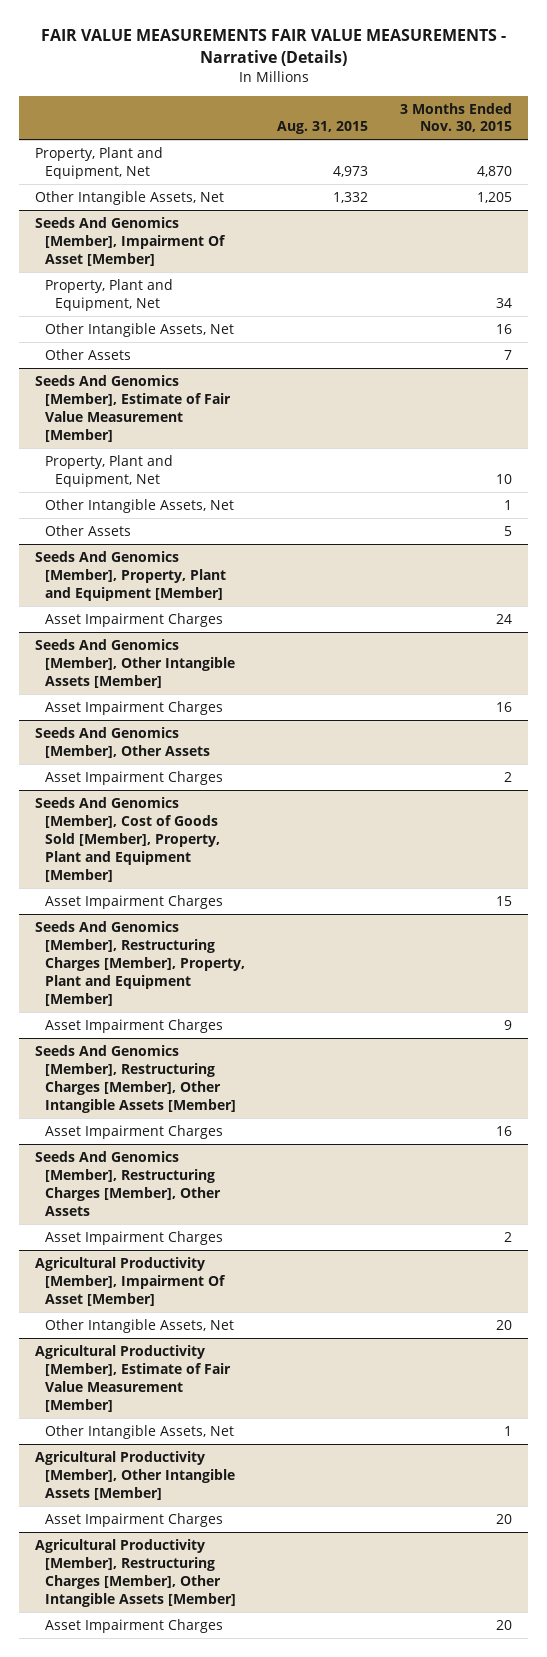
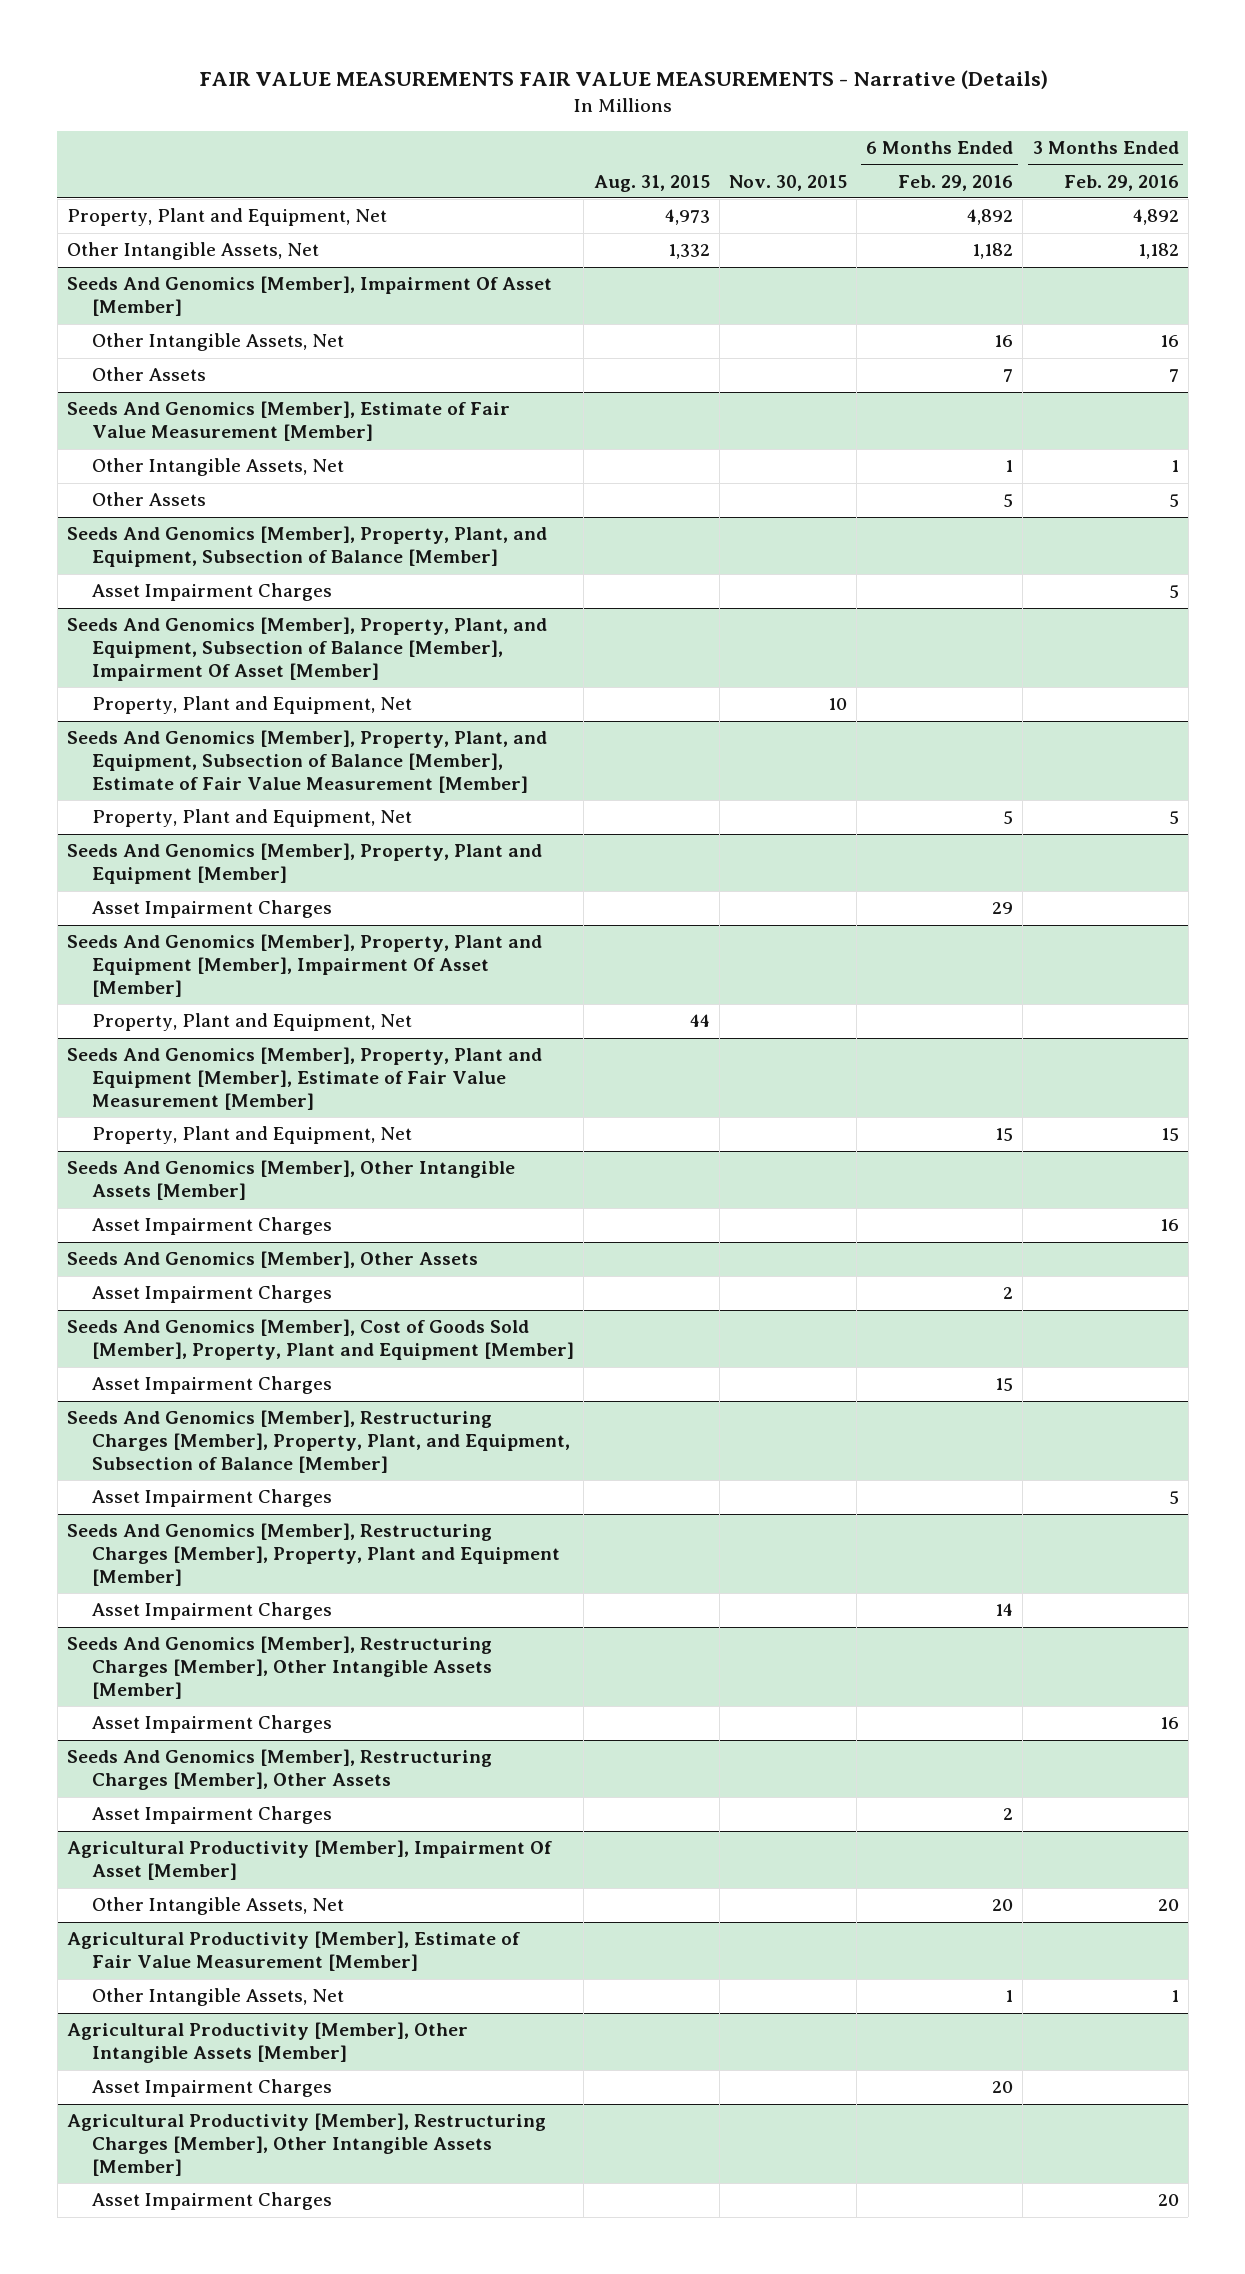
- | Aug. 31, 2015 | 3 Months Ended Nov. 30, 2015
+ | Aug. 31, 2015 | Nov. 30, 2015 | 6 Months Ended Feb. 29, 2016 | 3 Months Ended Feb. 29, 2016
@ Seeds And Genomics [Member], Impairment Of Asset [Member]
- Property, Plant and Equipment, Net | | 34
@ Seeds And Genomics [Member], Estimate of Fair Value Measurement [Member]
- Property, Plant and Equipment, Net | | 10
+ Seeds And Genomics [Member], Property, Plant, and Equipment, Subsection of Balance [Member]
+ Asset Impairment Charges | | | | 5
+ Seeds And Genomics [Member], Property, Plant, and Equipment, Subsection of Balance [Member], Impairment Of Asset [Member]
+ Property, Plant and Equipment, Net | | 10 | |
+ Seeds And Genomics [Member], Property, Plant, and Equipment, Subsection of Balance [Member], Estimate of Fair Value Measurement [Member]
+ Property, Plant and Equipment, Net | | | 5 | 5
+ Seeds And Genomics [Member], Property, Plant and Equipment [Member], Impairment Of Asset [Member]
+ Property, Plant and Equipment, Net | 44 | | |
+ Seeds And Genomics [Member], Property, Plant and Equipment [Member], Estimate of Fair Value Measurement [Member]
+ Property, Plant and Equipment, Net | | | 15 | 15
+ Seeds And Genomics [Member], Restructuring Charges [Member], Property, Plant, and Equipment, Subsection of Balance [Member]
+ Asset Impairment Charges | | | | 5

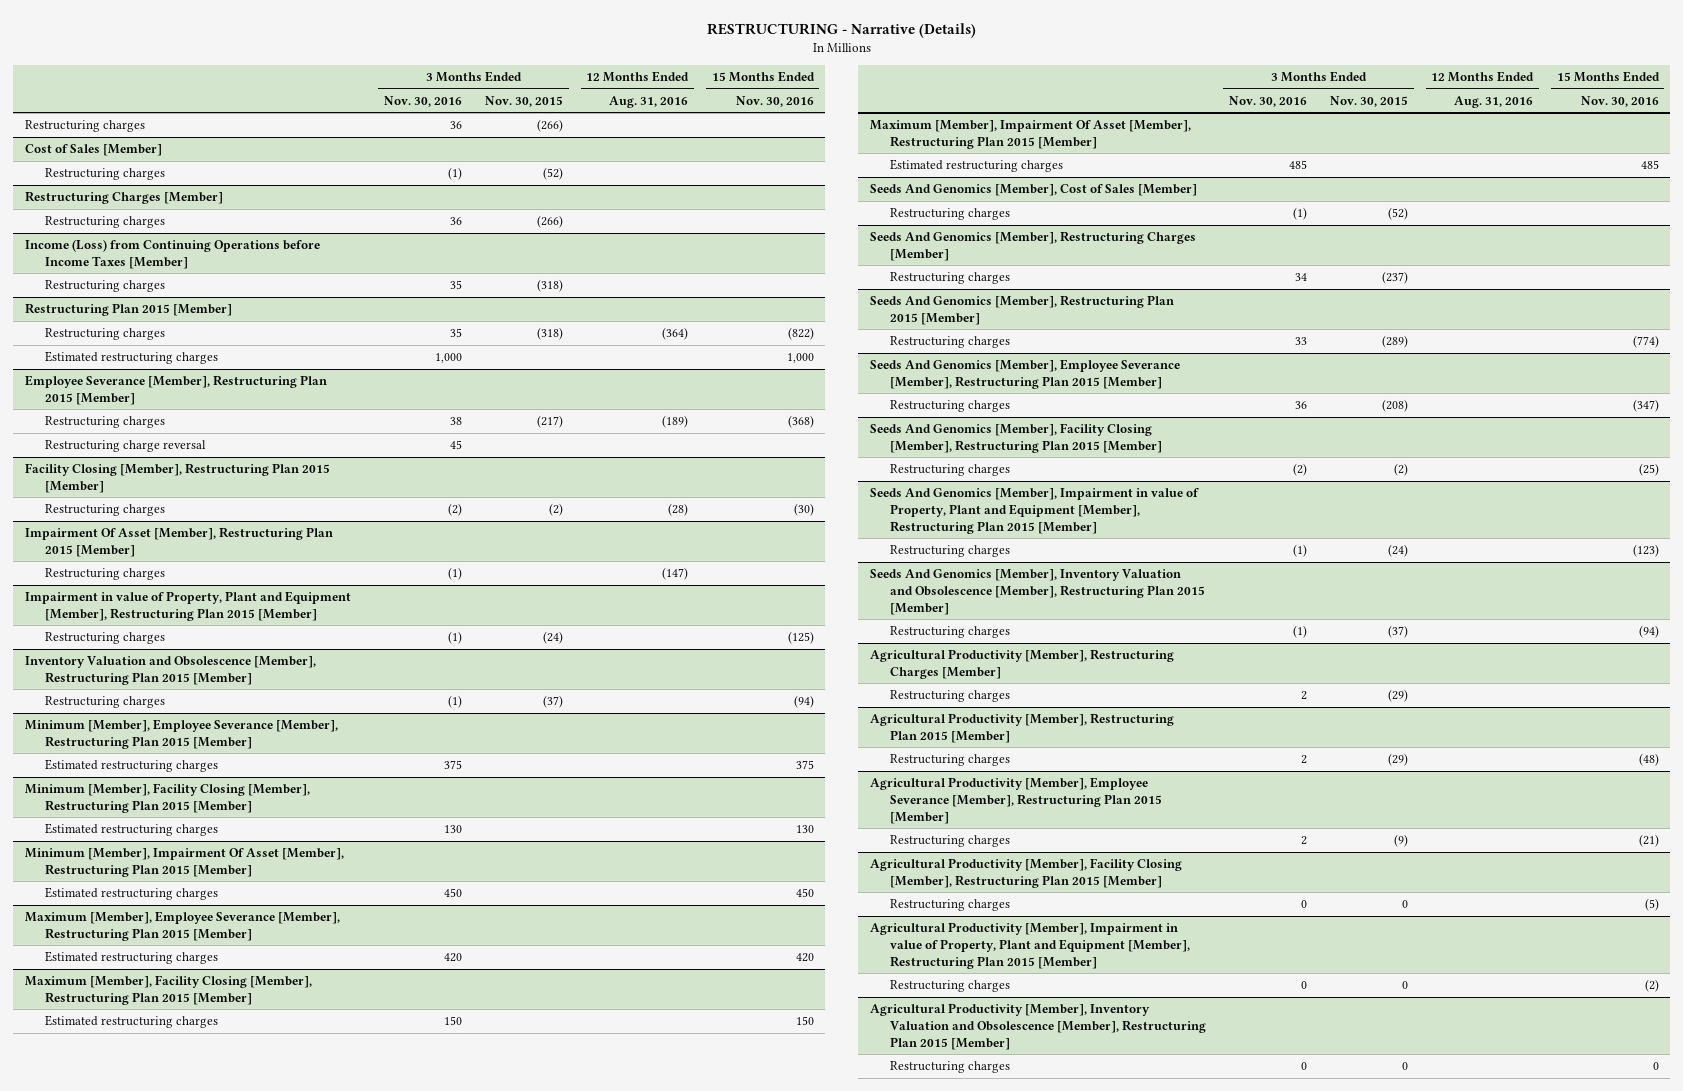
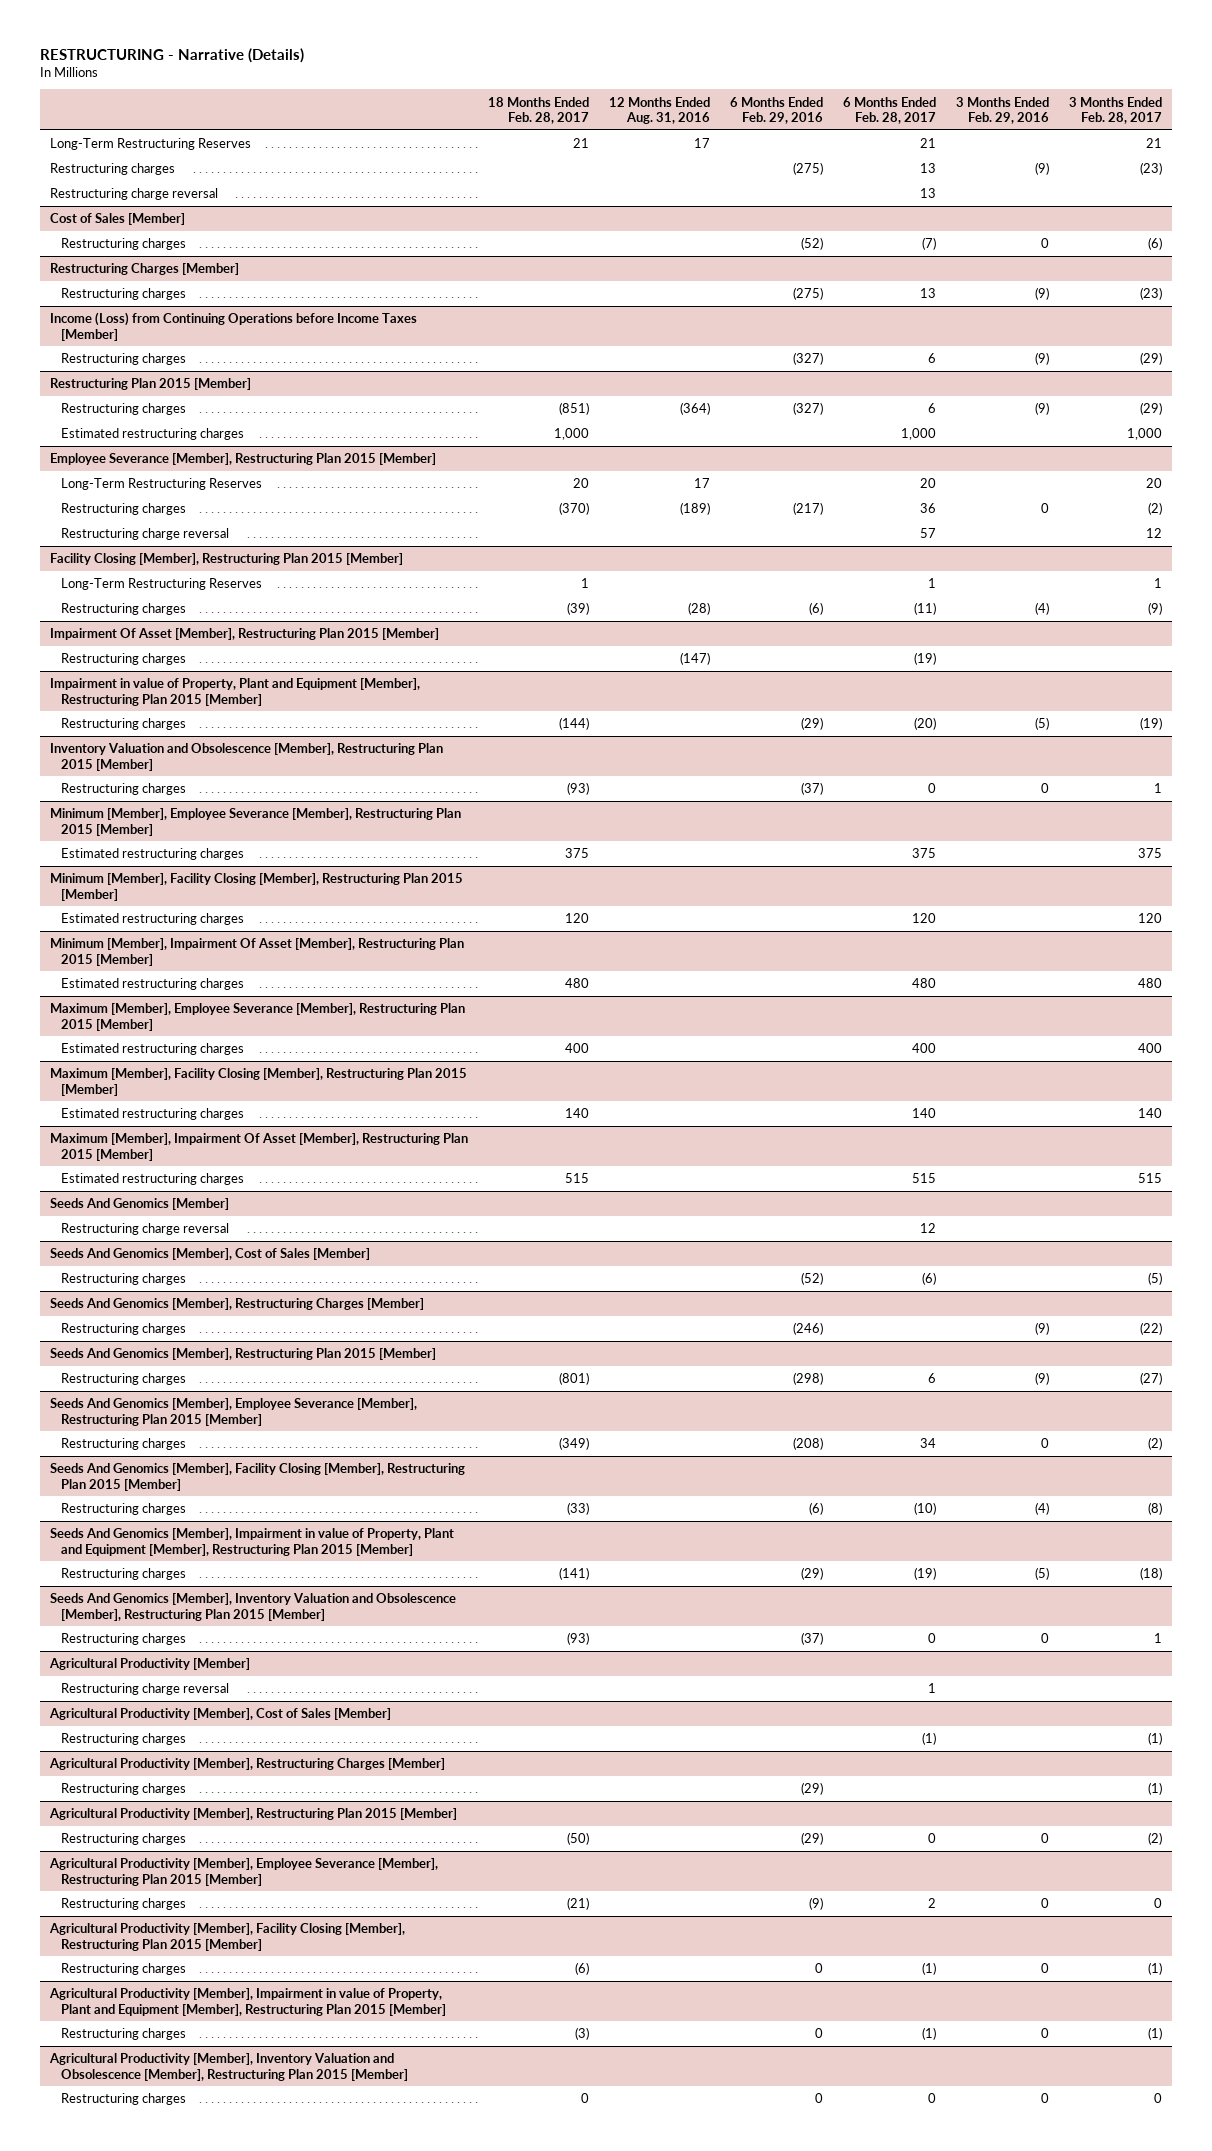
- | 3 Months Ended Nov. 30, 2016 | 3 Months Ended Nov. 30, 2015 | 12 Months Ended Aug. 31, 2016 | 15 Months Ended Nov. 30, 2016
+ | 18 Months Ended Feb. 28, 2017 | 12 Months Ended Aug. 31, 2016 | 6 Months Ended Feb. 29, 2016 | 6 Months Ended Feb. 28, 2017 | 3 Months Ended Feb. 29, 2016 | 3 Months Ended Feb. 28, 2017
+ Long-Term Restructuring Reserves | 21 | 17 | | 21 | | 21
+ Restructuring charge reversal | | | | 13 | |
@ Employee Severance [Member], Restructuring Plan 2015 [Member]
+ Long-Term Restructuring Reserves | 20 | 17 | | 20 | | 20
@ Facility Closing [Member], Restructuring Plan 2015 [Member]
+ Long-Term Restructuring Reserves | 1 | | | 1 | | 1
+ Seeds And Genomics [Member]
+ Restructuring charge reversal | | | | 12 | |
+ Agricultural Productivity [Member]
+ Restructuring charge reversal | | | | 1 | |
+ Agricultural Productivity [Member], Cost of Sales [Member]
+ Restructuring charges | | | | (1) | | (1)

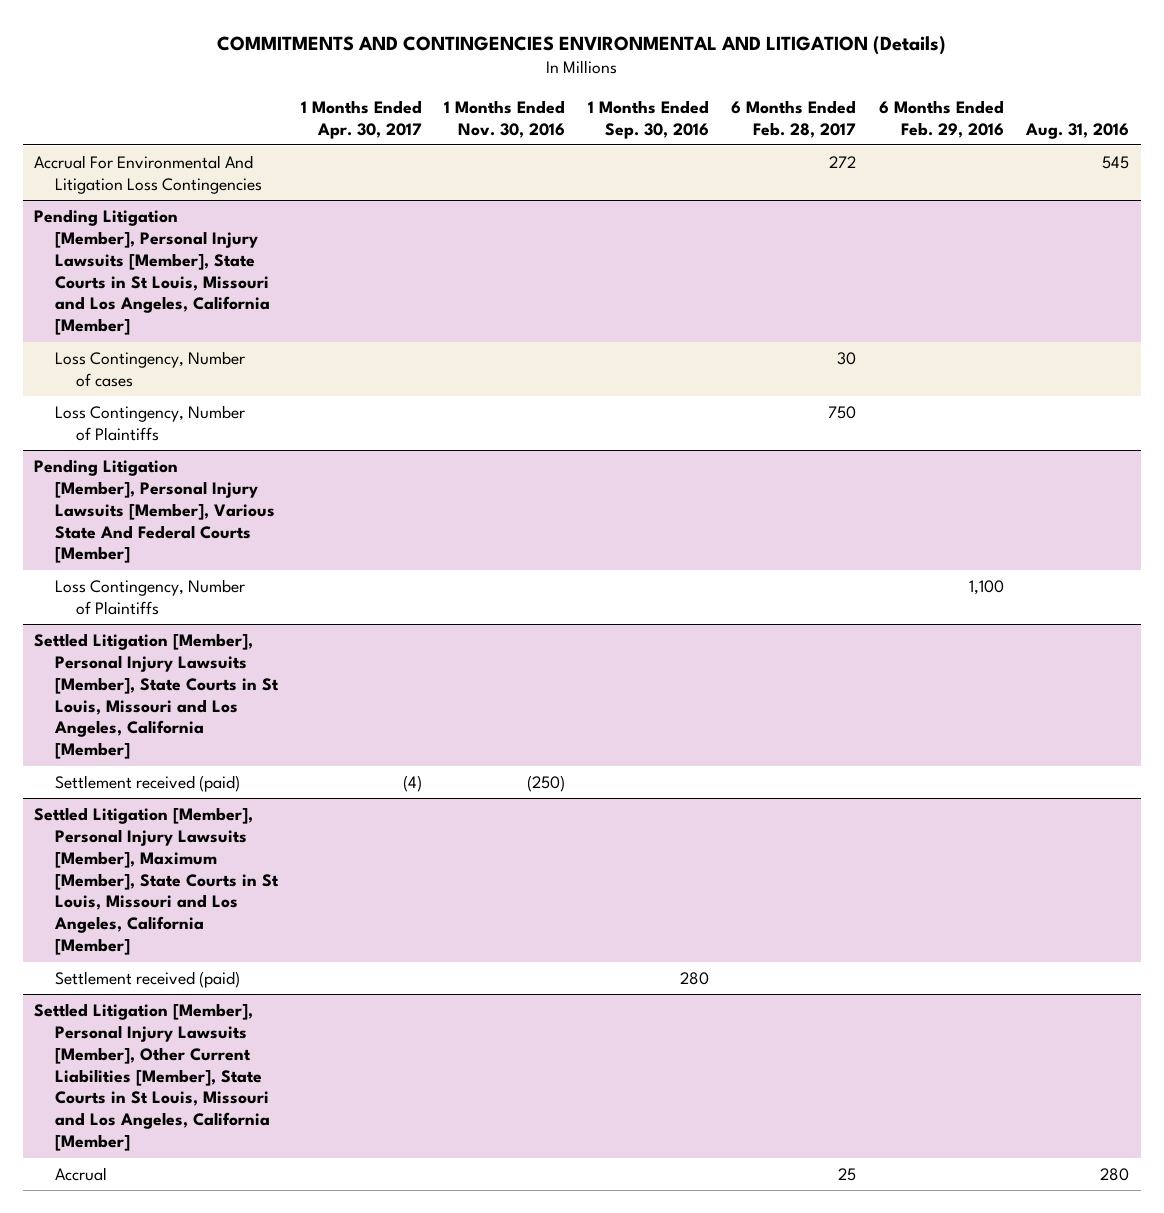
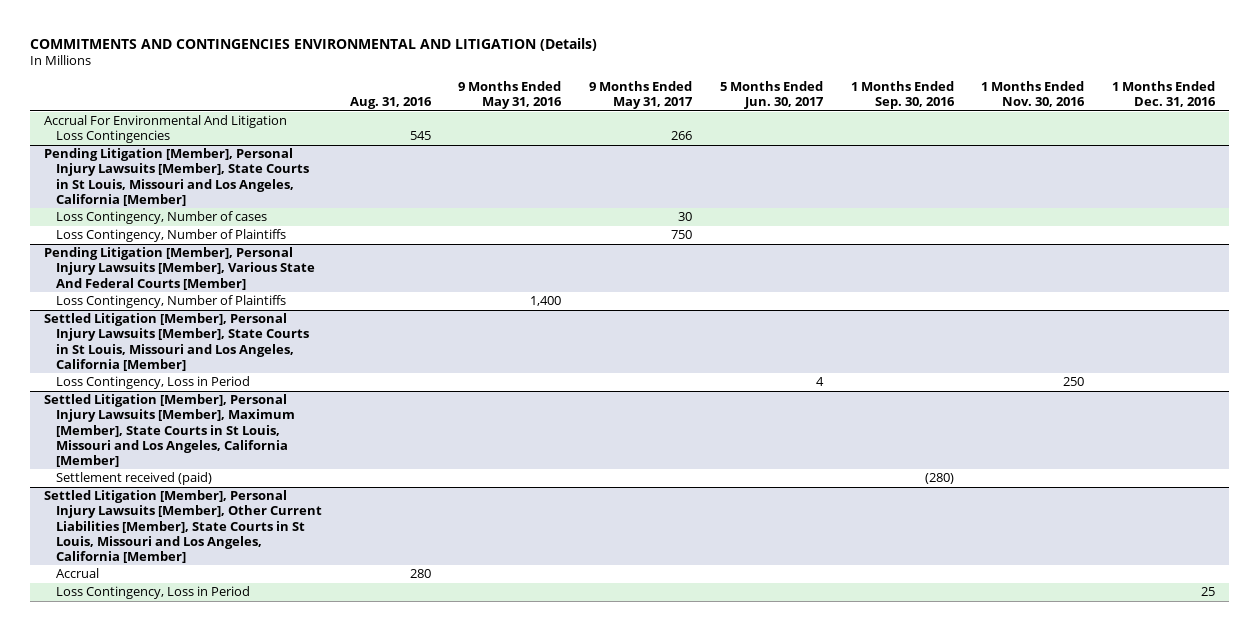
- | 1 Months Ended Apr. 30, 2017 | 1 Months Ended Nov. 30, 2016 | 1 Months Ended Sep. 30, 2016 | 6 Months Ended Feb. 28, 2017 | 6 Months Ended Feb. 29, 2016 | Aug. 31, 2016
+ | Aug. 31, 2016 | 9 Months Ended May 31, 2016 | 9 Months Ended May 31, 2017 | 5 Months Ended Jun. 30, 2017 | 1 Months Ended Sep. 30, 2016 | 1 Months Ended Nov. 30, 2016 | 1 Months Ended Dec. 31, 2016
@ Settled Litigation [Member], Personal Injury Lawsuits [Member], State Courts in St Louis, Missouri and Los Angeles, California [Member]
- Settlement received (paid) | (4) | (250) | | | |
+ Loss Contingency, Loss in Period | | | | 4 | | 250 |
@ Settled Litigation [Member], Personal Injury Lawsuits [Member], Maximum [Member], State Courts in St Louis, Missouri and Los Angeles, California [Member]
- Settlement received (paid) | | | 280 | | |
+ Settlement received (paid) | | | | | (280) | |
@ Settled Litigation [Member], Personal Injury Lawsuits [Member], Other Current Liabilities [Member], State Courts in St Louis, Missouri and Los Angeles, California [Member]
+ Loss Contingency, Loss in Period | | | | | | | 25

